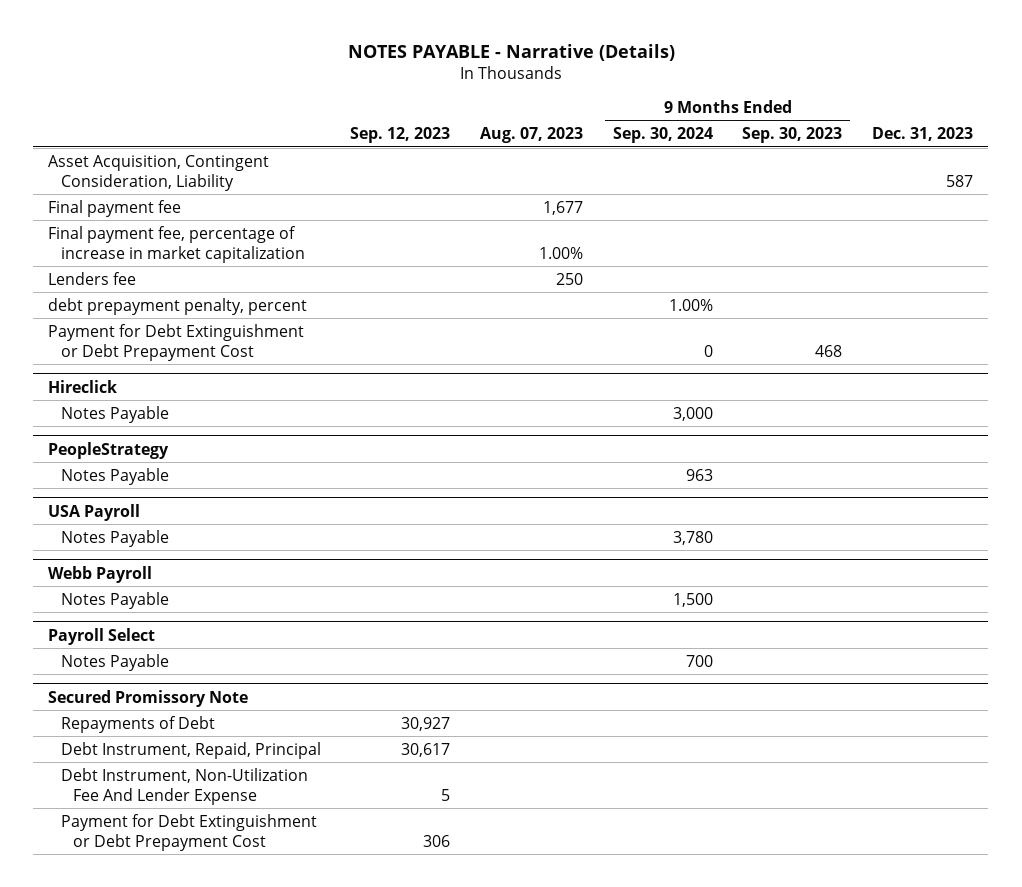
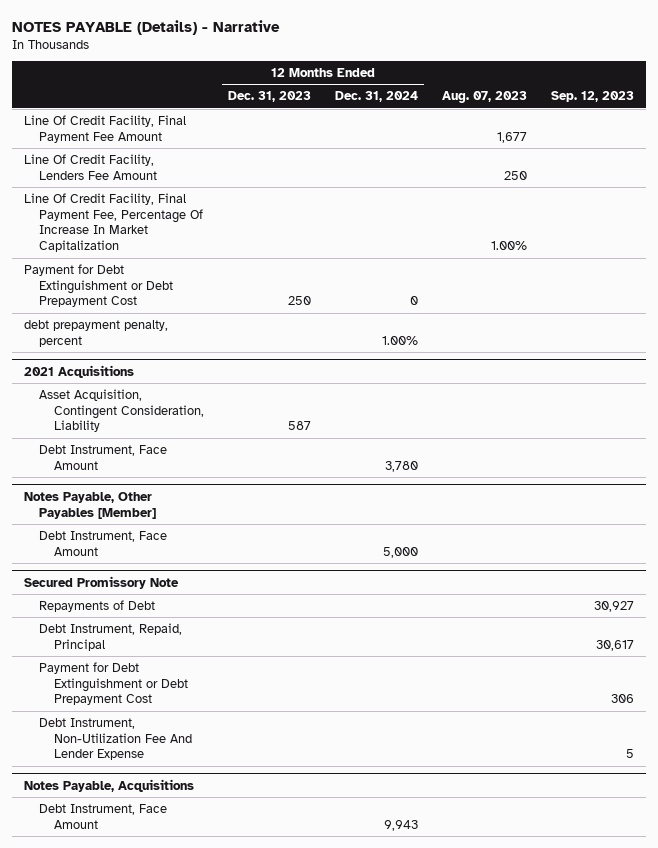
- NOTES PAYABLE - Narrative (Details)
+ NOTES PAYABLE (Details) - Narrative
- | Sep. 12, 2023 | Aug. 07, 2023 | 9 Months Ended Sep. 30, 2024 | 9 Months Ended Sep. 30, 2023 | Dec. 31, 2023
+ | 12 Months Ended Dec. 31, 2023 | 12 Months Ended Dec. 31, 2024 | Aug. 07, 2023 | Sep. 12, 2023
- Asset Acquisition, Contingent Consideration, Liability | | | | | 587
- Final payment fee | | 1,677 | | |
- Final payment fee, percentage of increase in market capitalization | | 1.00% | | |
- Lenders fee | | 250 | | |
+ Line Of Credit Facility, Final Payment Fee Amount | | | 1,677 |
+ Line Of Credit Facility, Lenders Fee Amount | | | 250 |
+ Line Of Credit Facility, Final Payment Fee, Percentage Of Increase In Market Capitalization | | | 1.00% |
- Hireclick
- Notes Payable | | | 3,000 | |
- PeopleStrategy
- Notes Payable | | | 963 | |
- USA Payroll
- Notes Payable | | | 3,780 | |
- Webb Payroll
- Notes Payable | | | 1,500 | |
- Payroll Select
- Notes Payable | | | 700 | |
moved down: debt prepayment penalty, percent | | 1.00% | |
+ 2021 Acquisitions
+ Asset Acquisition, Contingent Consideration, Liability | 587 | | |
+ Debt Instrument, Face Amount | | 3,780 | |
+ Notes Payable, Other Payables [Member]
+ Debt Instrument, Face Amount | | 5,000 | |
@ Secured Promissory Note
moved down: Debt Instrument, Non-Utilization Fee And Lender Expense | | | | 5
+ Notes Payable, Acquisitions
+ Debt Instrument, Face Amount | | 9,943 | |

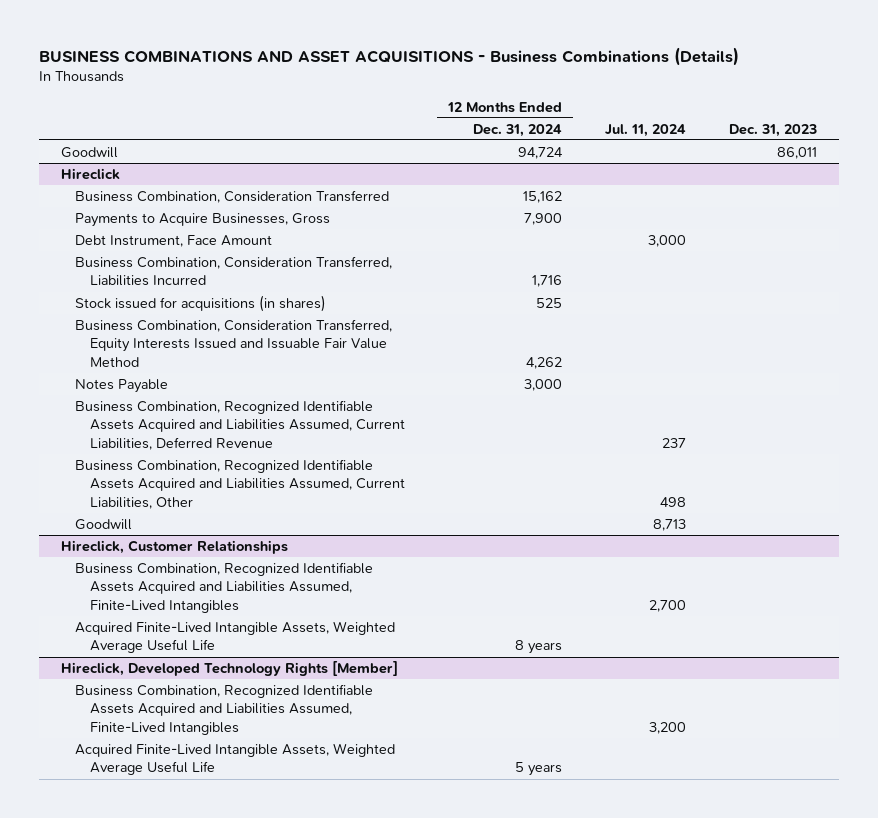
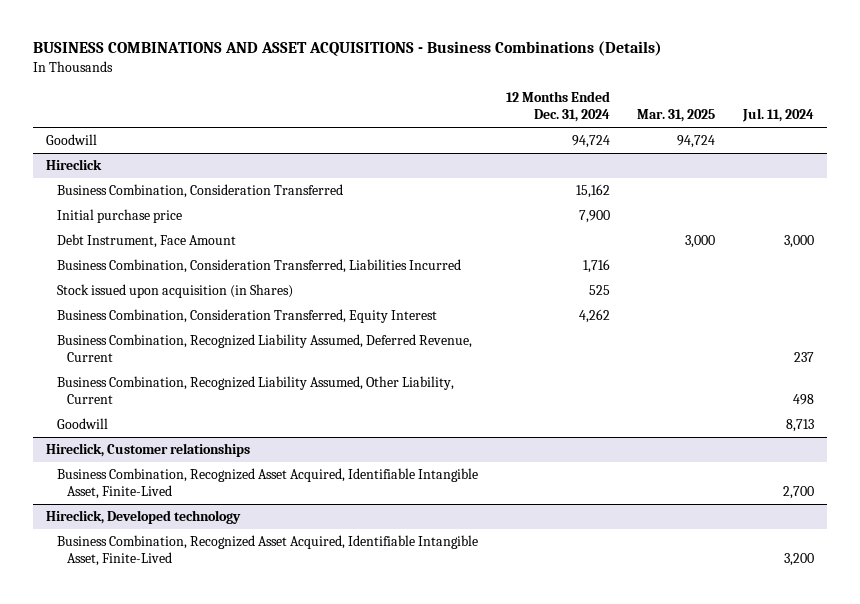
- | 12 Months Ended Dec. 31, 2024 | Jul. 11, 2024 | Dec. 31, 2023
+ | 12 Months Ended Dec. 31, 2024 | Mar. 31, 2025 | Jul. 11, 2024
@ Hireclick
- Payments to Acquire Businesses, Gross | 7,900 | |
+ Initial purchase price | 7,900 | |
- Stock issued for acquisitions (in shares) | 525 | |
- Business Combination, Consideration Transferred, Equity Interests Issued and Issuable Fair Value Method | 4,262 | |
- Notes Payable | 3,000 | |
- Business Combination, Recognized Identifiable Assets Acquired and Liabilities Assumed, Current Liabilities, Deferred Revenue | | 237 |
- Business Combination, Recognized Identifiable Assets Acquired and Liabilities Assumed, Current Liabilities, Other | | 498 |
+ Stock issued upon acquisition (in Shares) | 525 | |
+ Business Combination, Consideration Transferred, Equity Interest | 4,262 | |
+ Business Combination, Recognized Liability Assumed, Deferred Revenue, Current | | | 237
+ Business Combination, Recognized Liability Assumed, Other Liability, Current | | | 498
- Hireclick, Customer Relationships
- Business Combination, Recognized Identifiable Assets Acquired and Liabilities Assumed, Finite-Lived Intangibles | | 2,700 |
- Acquired Finite-Lived Intangible Assets, Weighted Average Useful Life | 8 years | |
- Hireclick, Developed Technology Rights [Member]
- Business Combination, Recognized Identifiable Assets Acquired and Liabilities Assumed, Finite-Lived Intangibles | | 3,200 |
- Acquired Finite-Lived Intangible Assets, Weighted Average Useful Life | 5 years | |
+ Hireclick, Customer relationships
+ Business Combination, Recognized Asset Acquired, Identifiable Intangible Asset, Finite-Lived | | | 2,700
+ Hireclick, Developed technology
+ Business Combination, Recognized Asset Acquired, Identifiable Intangible Asset, Finite-Lived | | | 3,200

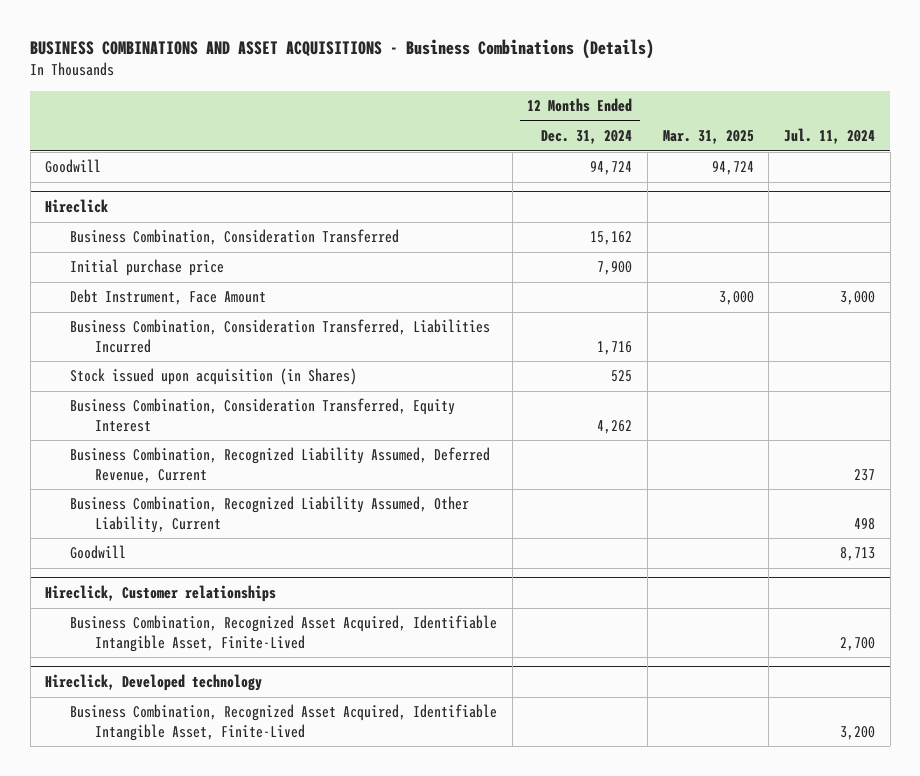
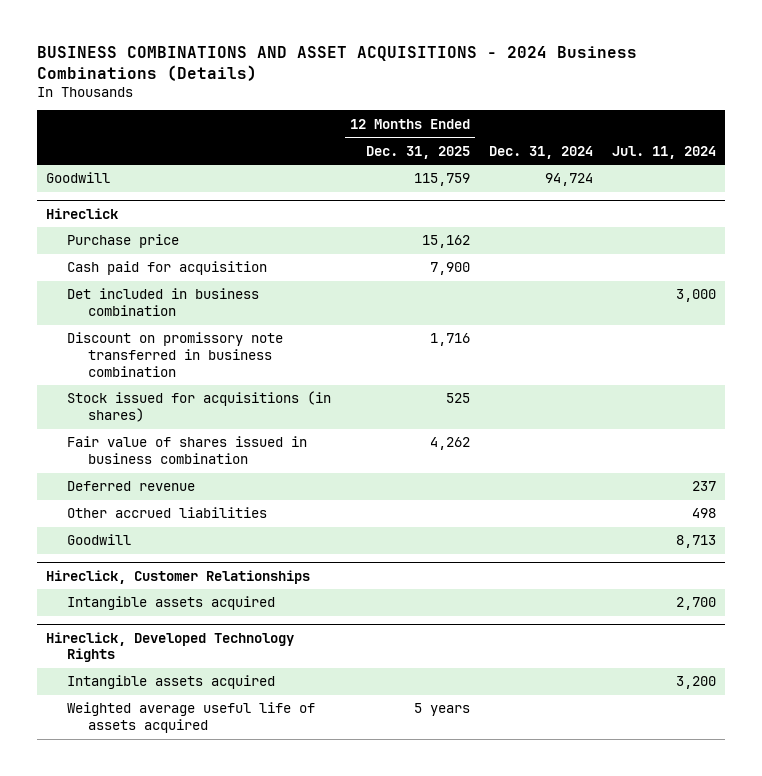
- BUSINESS COMBINATIONS AND ASSET ACQUISITIONS - Business Combinations (Details)
+ BUSINESS COMBINATIONS AND ASSET ACQUISITIONS - 2024 Business Combinations (Details)
- | 12 Months Ended Dec. 31, 2024 | Mar. 31, 2025 | Jul. 11, 2024
+ | 12 Months Ended Dec. 31, 2025 | Dec. 31, 2024 | Jul. 11, 2024
@ Hireclick
- Business Combination, Consideration Transferred | 15,162 | |
- Initial purchase price | 7,900 | |
- Debt Instrument, Face Amount | | 3,000 | 3,000
- Business Combination, Consideration Transferred, Liabilities Incurred | 1,716 | |
- Stock issued upon acquisition (in Shares) | 525 | |
- Business Combination, Consideration Transferred, Equity Interest | 4,262 | |
- Business Combination, Recognized Liability Assumed, Deferred Revenue, Current | | | 237
- Business Combination, Recognized Liability Assumed, Other Liability, Current | | | 498
+ Purchase price | 15,162 | |
+ Cash paid for acquisition | 7,900 | |
+ Det included in business combination | | | 3,000
+ Discount on promissory note transferred in business combination | 1,716 | |
+ Stock issued for acquisitions (in shares) | 525 | |
+ Fair value of shares issued in business combination | 4,262 | |
+ Deferred revenue | | | 237
+ Other accrued liabilities | | | 498
- Hireclick, Customer relationships
- Business Combination, Recognized Asset Acquired, Identifiable Intangible Asset, Finite-Lived | | | 2,700
- Hireclick, Developed technology
- Business Combination, Recognized Asset Acquired, Identifiable Intangible Asset, Finite-Lived | | | 3,200
+ Hireclick, Customer Relationships
+ Intangible assets acquired | | | 2,700
+ Hireclick, Developed Technology Rights
+ Intangible assets acquired | | | 3,200
+ Weighted average useful life of assets acquired | 5 years | |

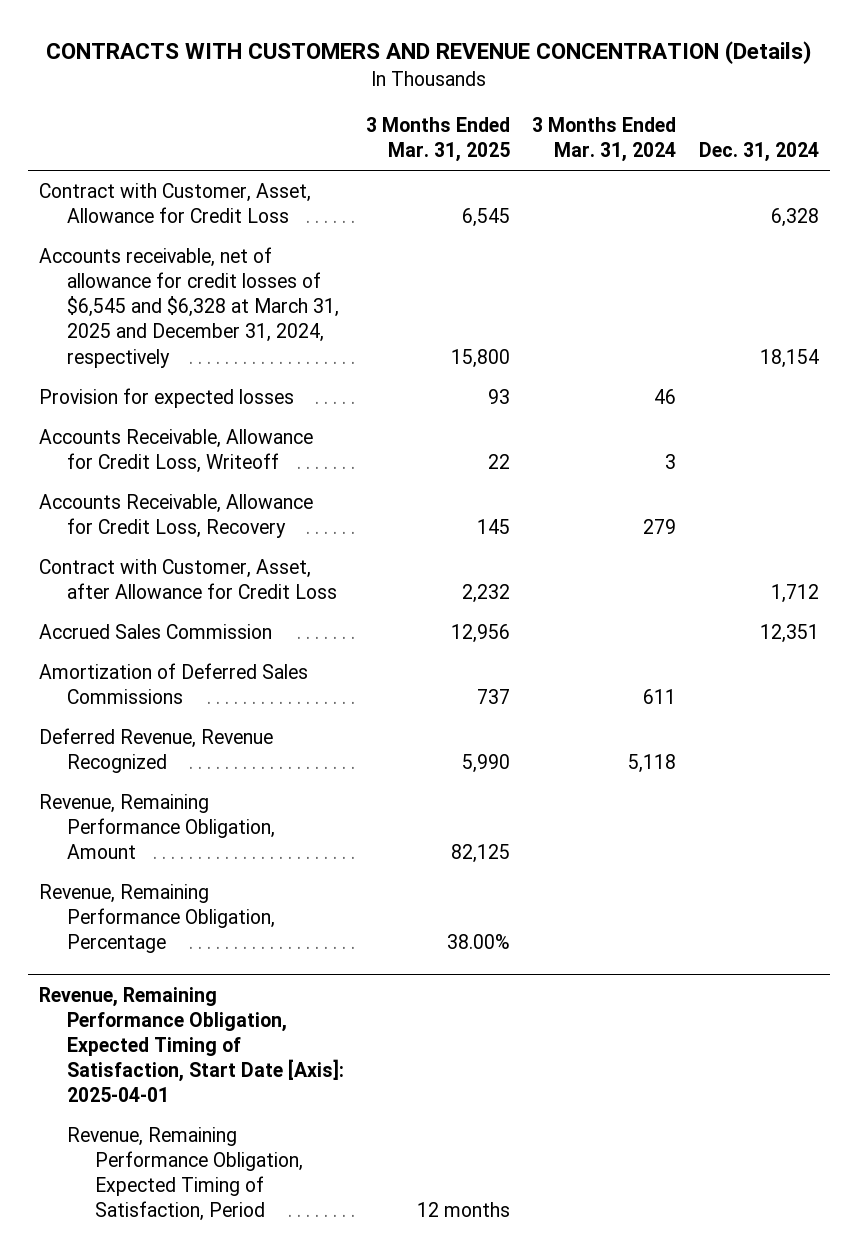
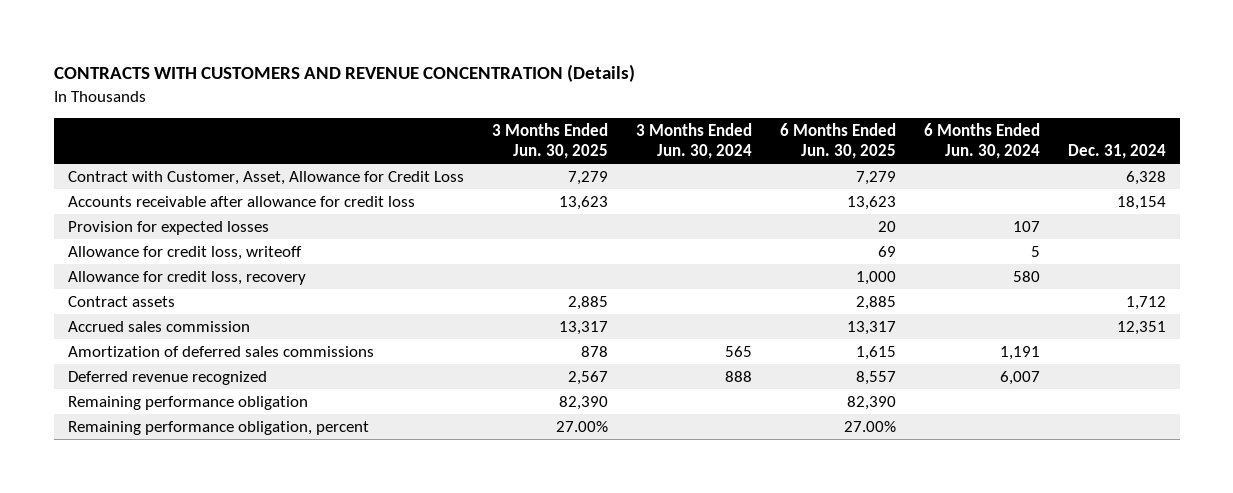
- | 3 Months Ended Mar. 31, 2025 | 3 Months Ended Mar. 31, 2024 | Dec. 31, 2024
+ | 3 Months Ended Jun. 30, 2025 | 3 Months Ended Jun. 30, 2024 | 6 Months Ended Jun. 30, 2025 | 6 Months Ended Jun. 30, 2024 | Dec. 31, 2024
- Accounts receivable, net of allowance for credit losses of $6,545 and $6,328 at March 31, 2025 and December 31, 2024, respectively | 15,800 | | 18,154
+ Accounts receivable after allowance for credit loss | 13,623 | | 13,623 | | 18,154
- Accounts Receivable, Allowance for Credit Loss, Writeoff | 22 | 3 |
- Accounts Receivable, Allowance for Credit Loss, Recovery | 145 | 279 |
- Contract with Customer, Asset, after Allowance for Credit Loss | 2,232 | | 1,712
- Accrued Sales Commission | 12,956 | | 12,351
- Amortization of Deferred Sales Commissions | 737 | 611 |
- Deferred Revenue, Revenue Recognized | 5,990 | 5,118 |
- Revenue, Remaining Performance Obligation, Amount | 82,125 | |
- Revenue, Remaining Performance Obligation, Percentage | 38.00% | |
- Revenue, Remaining Performance Obligation, Expected Timing of Satisfaction, Start Date [Axis]: 2025-04-01
- Revenue, Remaining Performance Obligation, Expected Timing of Satisfaction, Period | 12 months | |
+ Allowance for credit loss, writeoff | | | 69 | 5 |
+ Allowance for credit loss, recovery | | | 1,000 | 580 |
+ Contract assets | 2,885 | | 2,885 | | 1,712
+ Accrued sales commission | 13,317 | | 13,317 | | 12,351
+ Amortization of deferred sales commissions | 878 | 565 | 1,615 | 1,191 |
+ Deferred revenue recognized | 2,567 | 888 | 8,557 | 6,007 |
+ Remaining performance obligation | 82,390 | | 82,390 | |
+ Remaining performance obligation, percent | 27.00% | | 27.00% | |

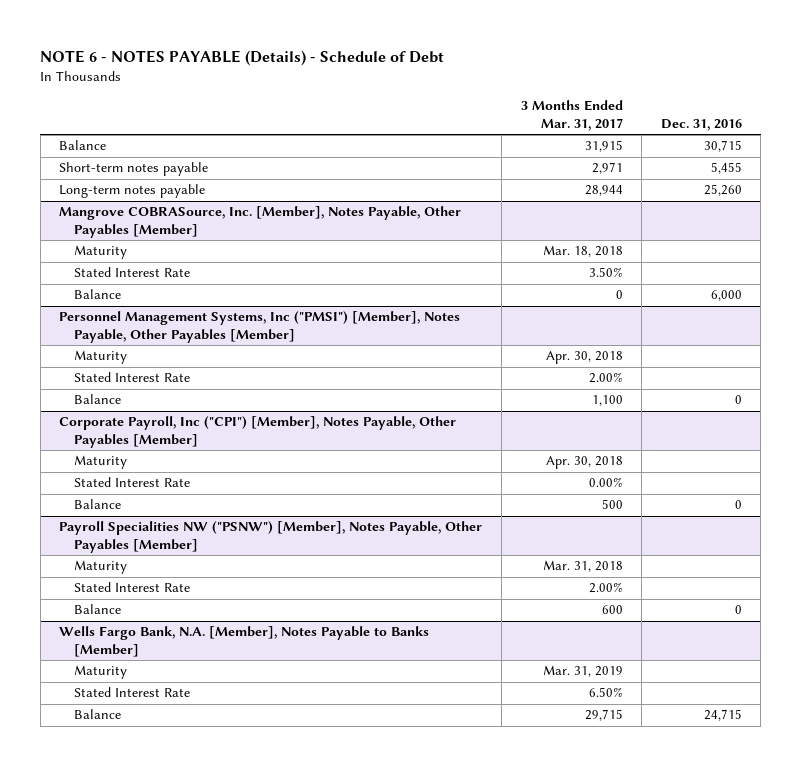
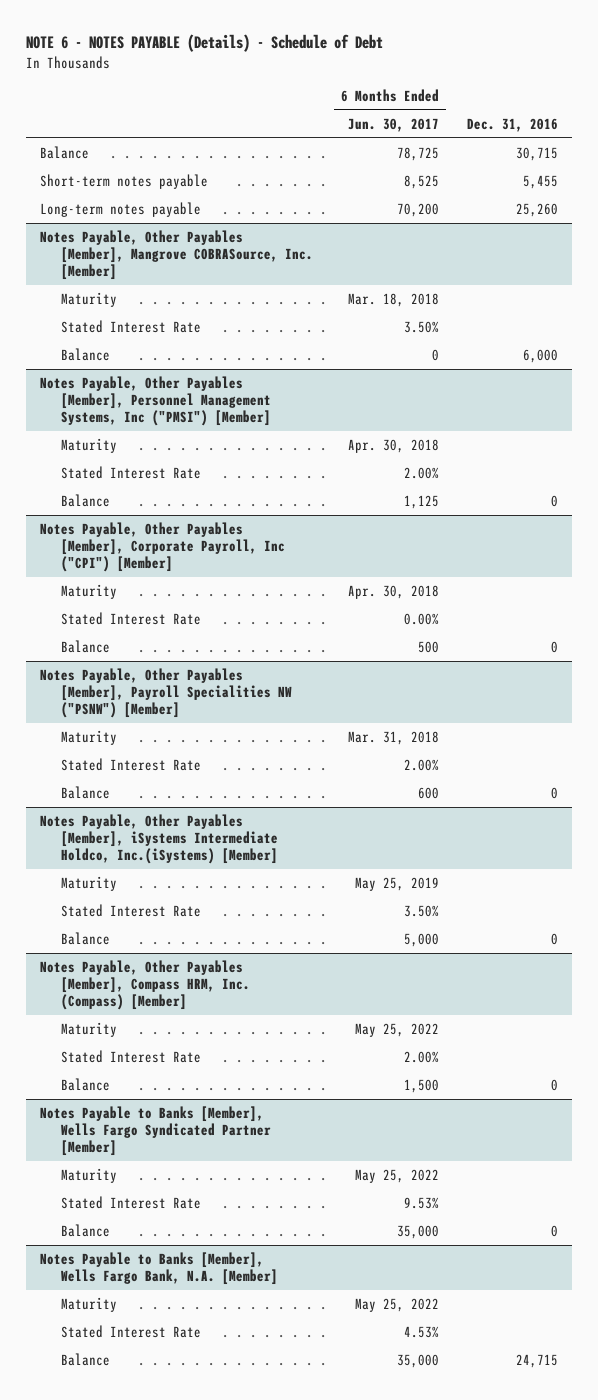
- | 3 Months Ended Mar. 31, 2017 | Dec. 31, 2016
+ | 6 Months Ended Jun. 30, 2017 | Dec. 31, 2016
- Mangrove COBRASource, Inc. [Member], Notes Payable, Other Payables [Member]
+ Notes Payable, Other Payables [Member], Mangrove COBRASource, Inc. [Member]
- Personnel Management Systems, Inc ("PMSI") [Member], Notes Payable, Other Payables [Member]
+ Notes Payable, Other Payables [Member], Personnel Management Systems, Inc ("PMSI") [Member]
- Corporate Payroll, Inc ("CPI") [Member], Notes Payable, Other Payables [Member]
+ Notes Payable, Other Payables [Member], Corporate Payroll, Inc ("CPI") [Member]
- Payroll Specialities NW ("PSNW") [Member], Notes Payable, Other Payables [Member]
+ Notes Payable, Other Payables [Member], Payroll Specialities NW ("PSNW") [Member]
- Wells Fargo Bank, N.A. [Member], Notes Payable to Banks [Member]
+ Notes Payable, Other Payables [Member], iSystems Intermediate Holdco, Inc.(iSystems) [Member]
+ Maturity | May 25, 2019 |
+ Stated Interest Rate | 3.50% |
+ Balance | 5,000 | 0
+ Notes Payable, Other Payables [Member], Compass HRM, Inc. (Compass) [Member]
+ Maturity | May 25, 2022 |
+ Stated Interest Rate | 2.00% |
+ Balance | 1,500 | 0
+ Notes Payable to Banks [Member], Wells Fargo Syndicated Partner [Member]
+ Maturity | May 25, 2022 |
+ Stated Interest Rate | 9.53% |
+ Balance | 35,000 | 0
+ Notes Payable to Banks [Member], Wells Fargo Bank, N.A. [Member]

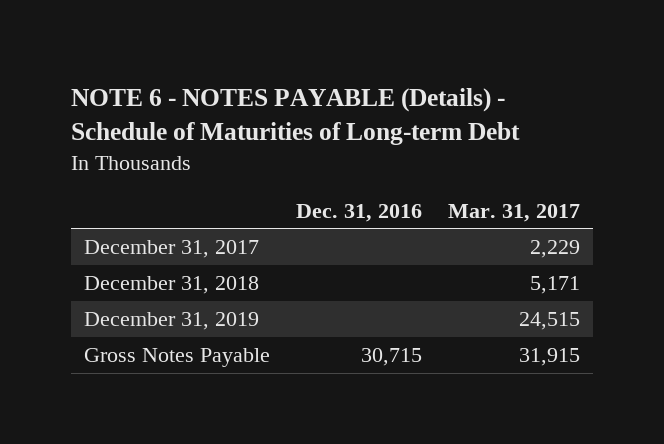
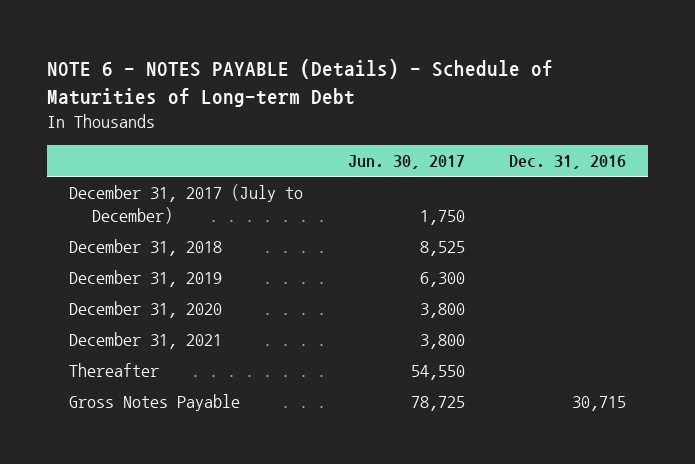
- | Dec. 31, 2016 | Mar. 31, 2017
+ | Jun. 30, 2017 | Dec. 31, 2016
- December 31, 2017 | | 2,229
+ December 31, 2017 (July to December) | 1,750 |
+ December 31, 2020 | 3,800 |
+ December 31, 2021 | 3,800 |
+ Thereafter | 54,550 |

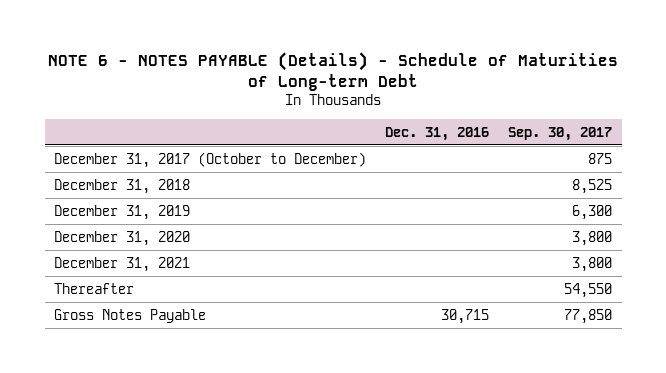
- | Jun. 30, 2017 | Dec. 31, 2016
+ | Dec. 31, 2016 | Sep. 30, 2017
- December 31, 2017 (July to December) | 1,750 |
+ December 31, 2017 (October to December) | | 875

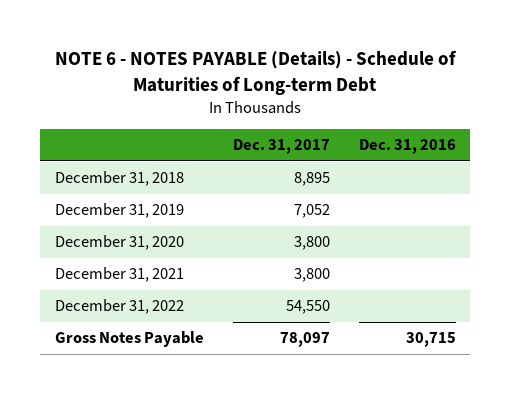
- | Dec. 31, 2016 | Sep. 30, 2017
+ | Dec. 31, 2017 | Dec. 31, 2016
- December 31, 2017 (October to December) | | 875
- Thereafter | | 54,550
+ December 31, 2022 | 54,550 |

